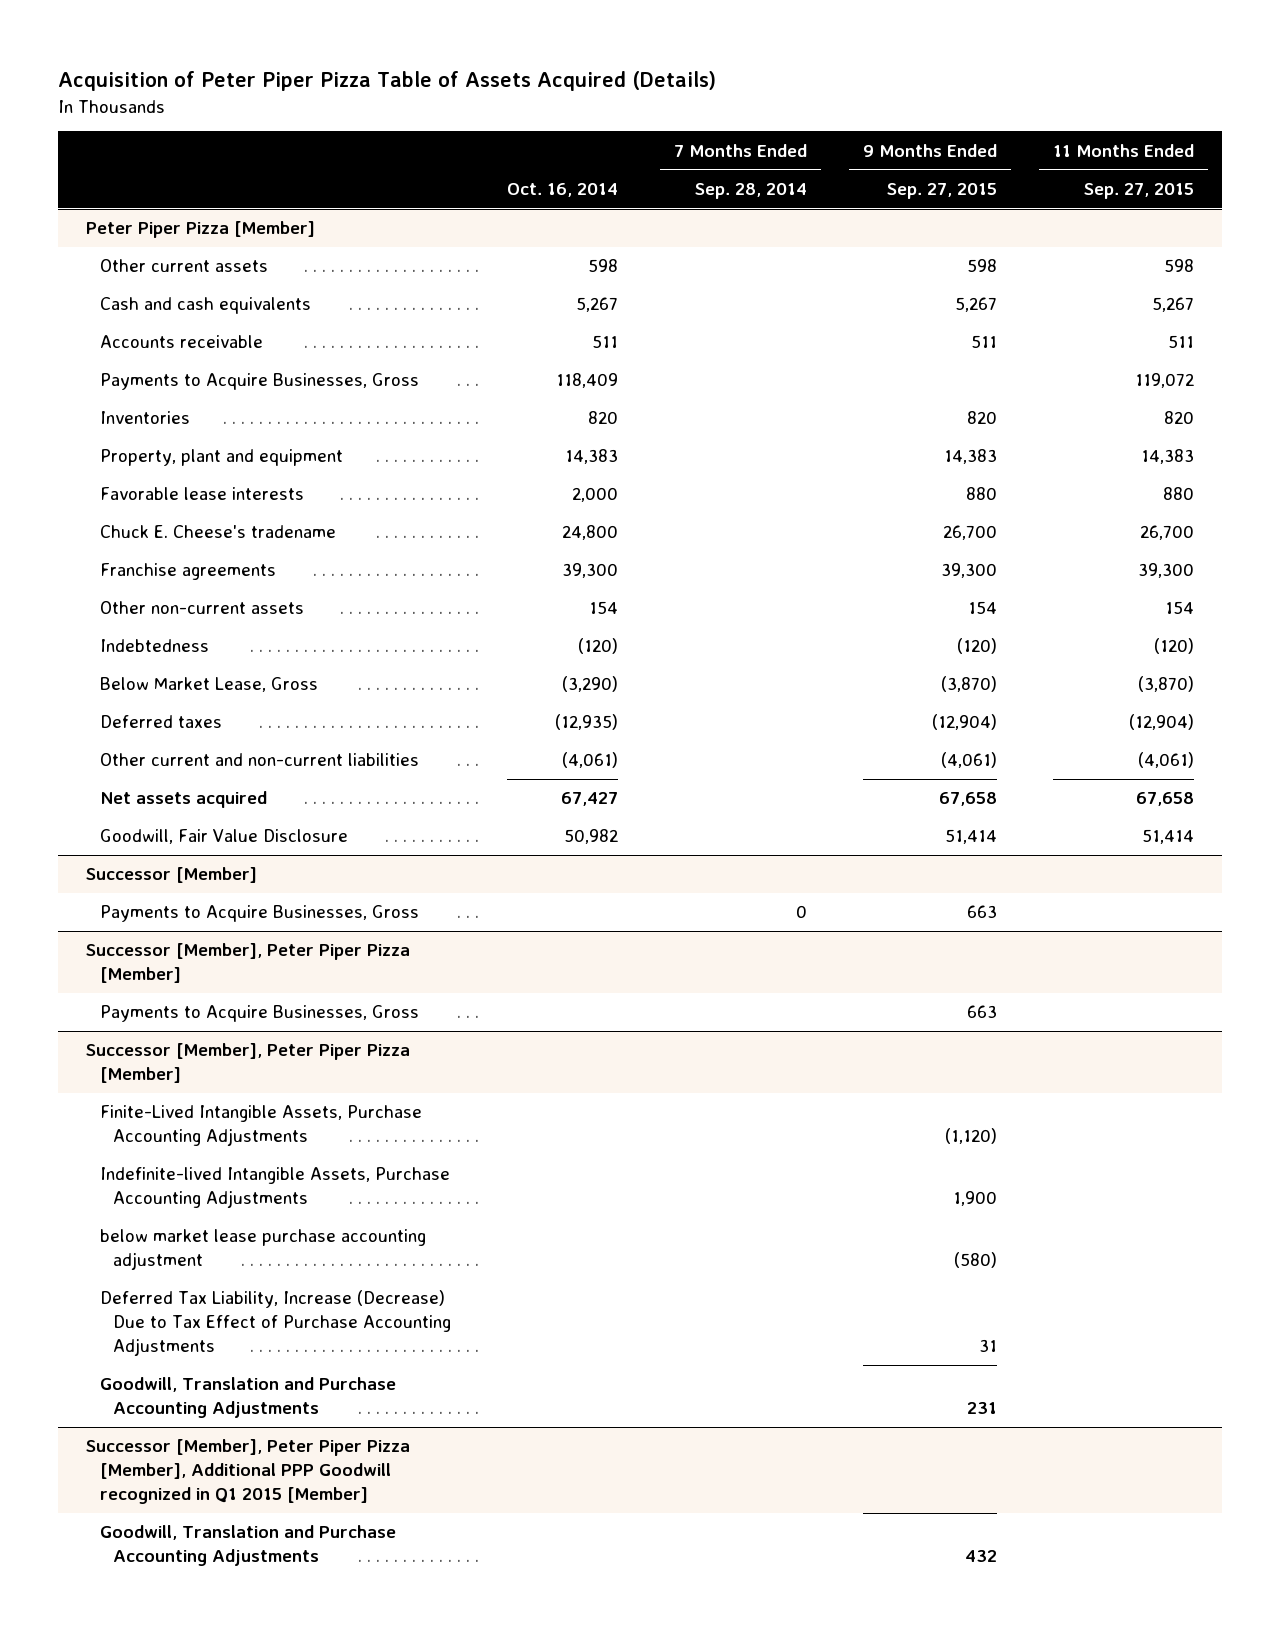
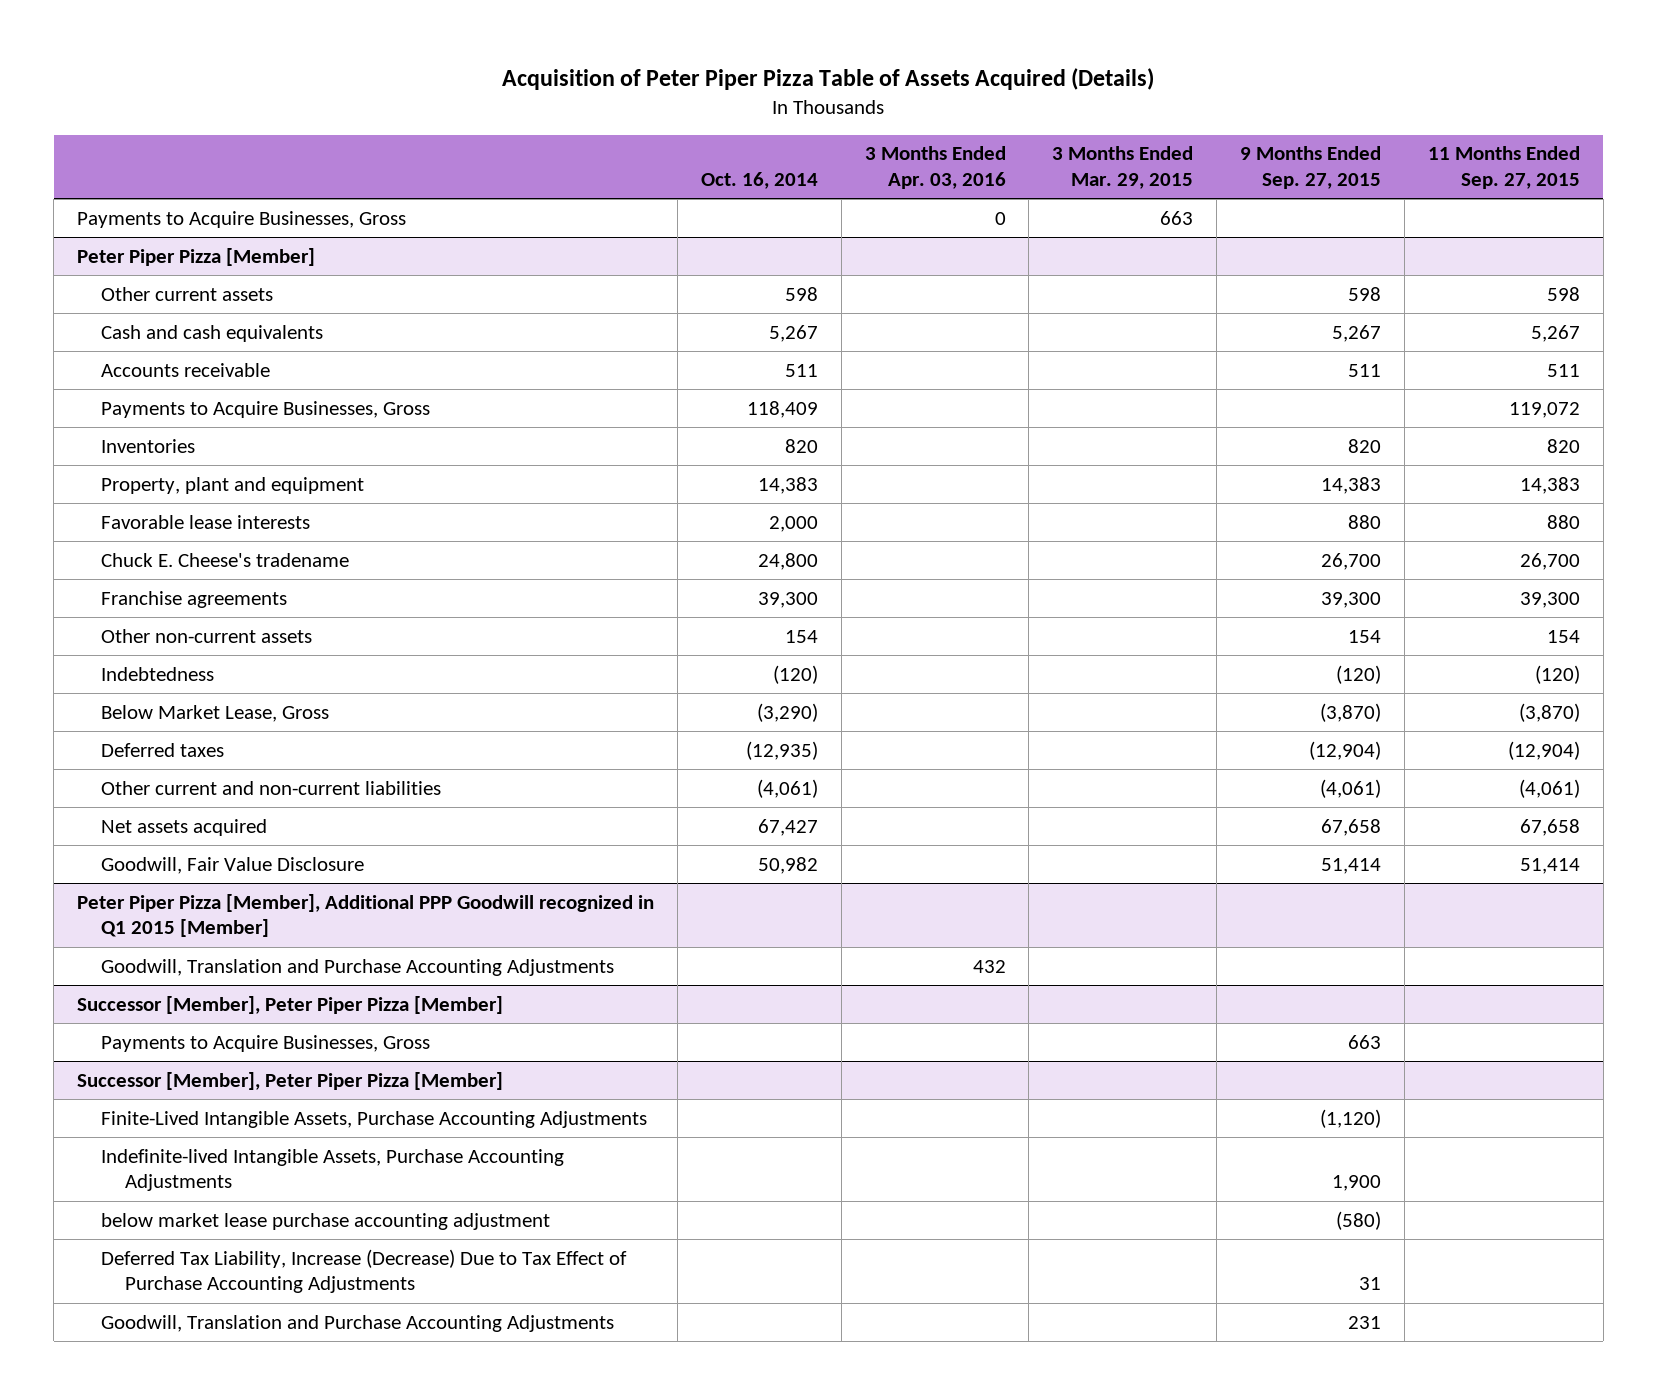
- | Oct. 16, 2014 | 7 Months Ended Sep. 28, 2014 | 9 Months Ended Sep. 27, 2015 | 11 Months Ended Sep. 27, 2015
+ | Oct. 16, 2014 | 3 Months Ended Apr. 03, 2016 | 3 Months Ended Mar. 29, 2015 | 9 Months Ended Sep. 27, 2015 | 11 Months Ended Sep. 27, 2015
+ Payments to Acquire Businesses, Gross | | 0 | 663 | |
- Successor [Member]
- Payments to Acquire Businesses, Gross | | 0 | 663 |
+ Peter Piper Pizza [Member], Additional PPP Goodwill recognized in Q1 2015 [Member]
+ Goodwill, Translation and Purchase Accounting Adjustments | | 432 | | |
- Successor [Member], Peter Piper Pizza [Member], Additional PPP Goodwill recognized in Q1 2015 [Member]
- Goodwill, Translation and Purchase Accounting Adjustments | | | 432 |

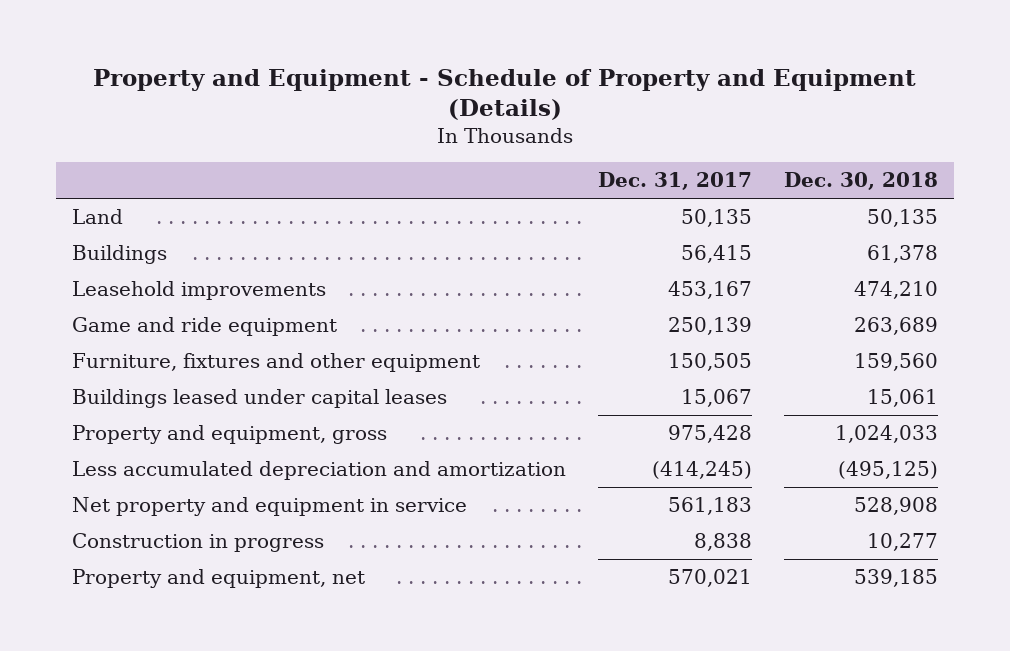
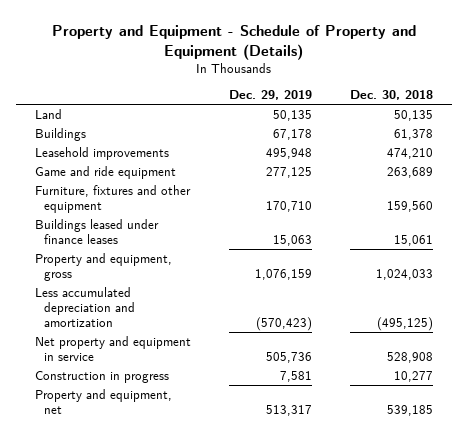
- | Dec. 31, 2017 | Dec. 30, 2018
+ | Dec. 29, 2019 | Dec. 30, 2018
- Buildings leased under capital leases | 15,067 | 15,061
+ Buildings leased under finance leases | 15,063 | 15,061

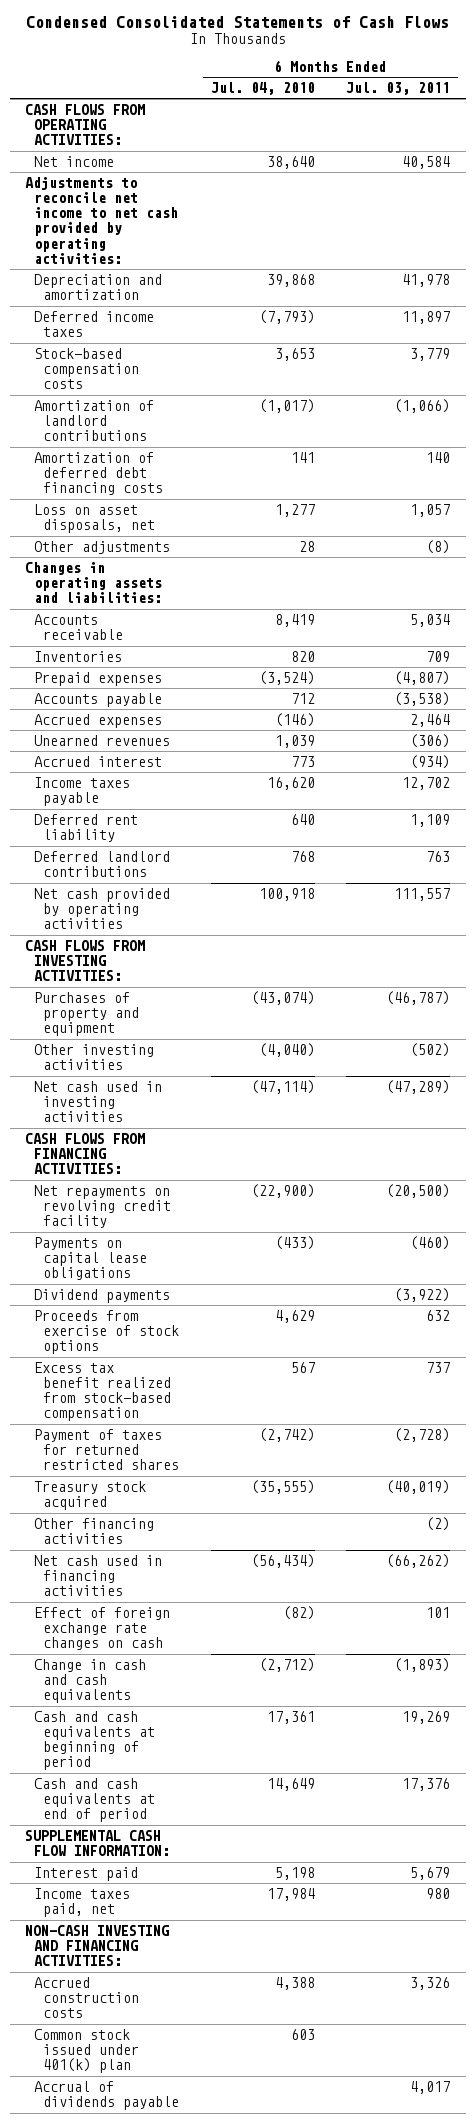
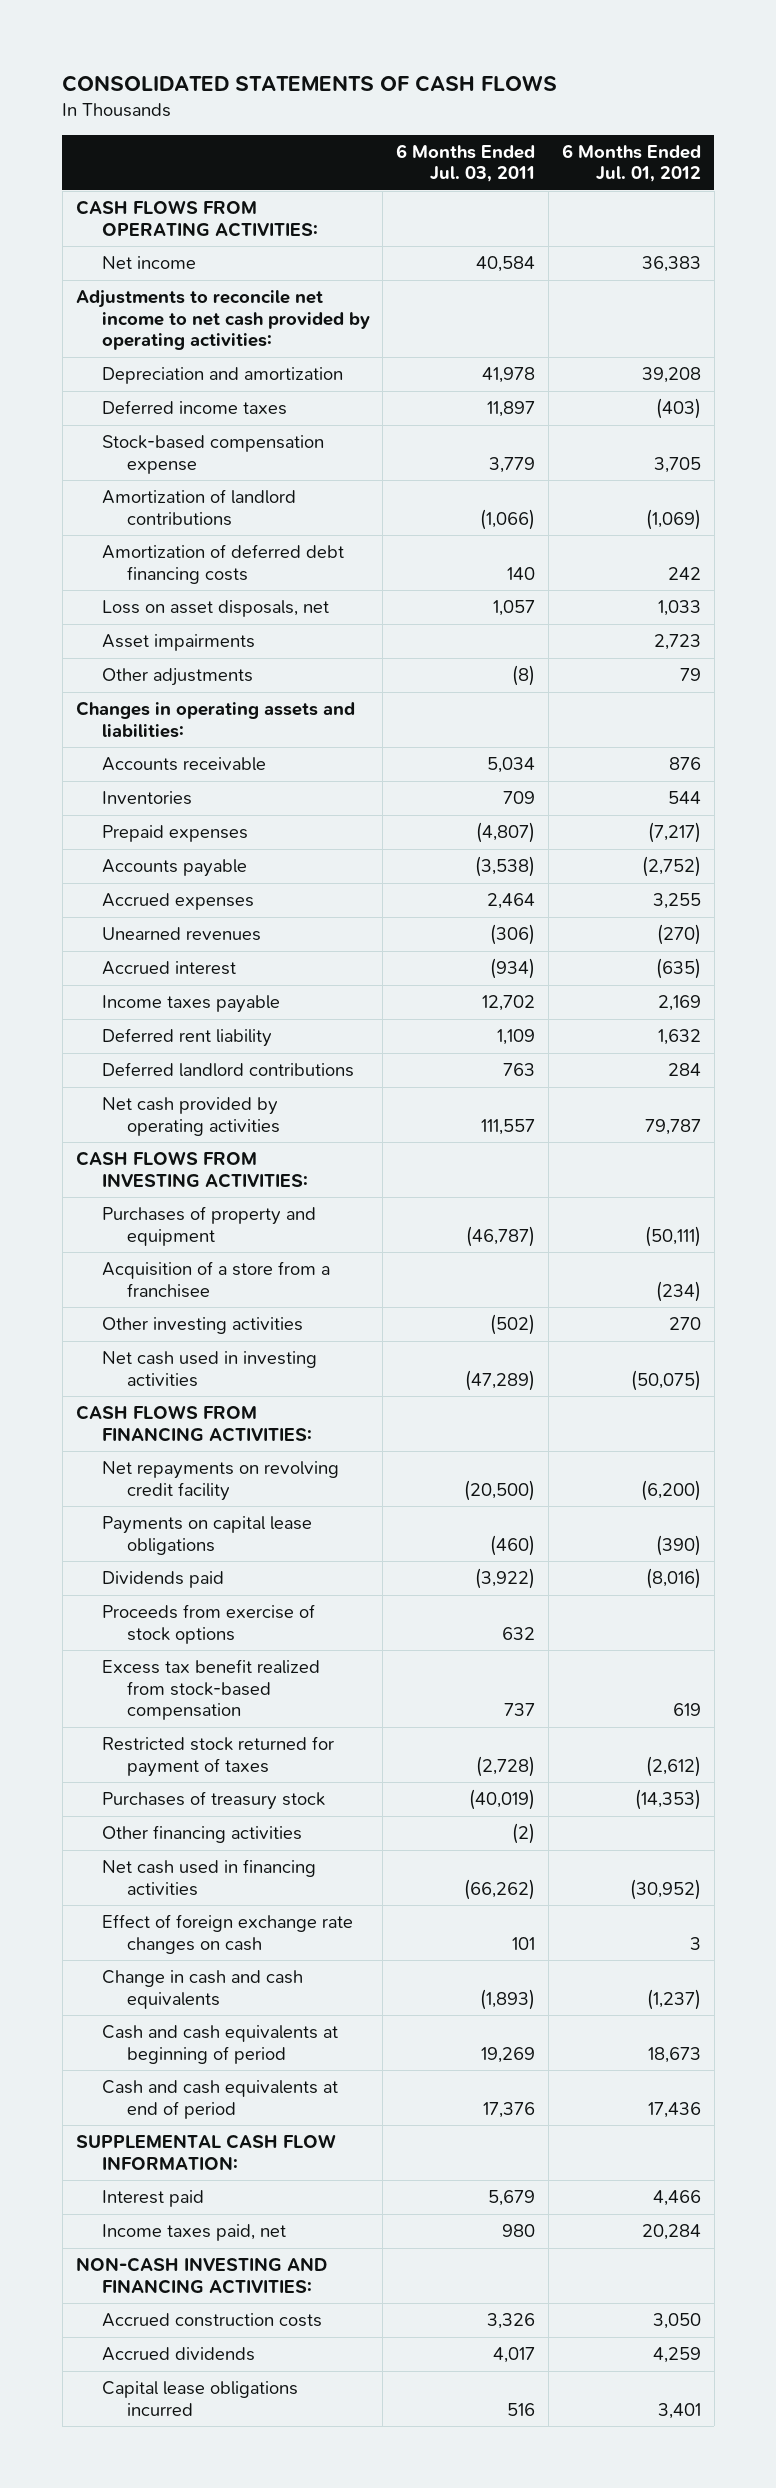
- Condensed Consolidated Statements of Cash Flows
+ CONSOLIDATED STATEMENTS OF CASH FLOWS
- | 6 Months Ended Jul. 04, 2010 | 6 Months Ended Jul. 03, 2011
+ | 6 Months Ended Jul. 03, 2011 | 6 Months Ended Jul. 01, 2012
- Stock-based compensation costs | 3,653 | 3,779
+ Stock-based compensation expense | 3,779 | 3,705
+ Asset impairments | | 2,723
+ Acquisition of a store from a franchisee | | (234)
- Dividend payments | | (3,922)
+ Dividends paid | (3,922) | (8,016)
- Payment of taxes for returned restricted shares | (2,742) | (2,728)
- Treasury stock acquired | (35,555) | (40,019)
+ Restricted stock returned for payment of taxes | (2,728) | (2,612)
+ Purchases of treasury stock | (40,019) | (14,353)
- Common stock issued under 401(k) plan | 603 |
- Accrual of dividends payable | | 4,017
+ Accrued dividends | 4,017 | 4,259
+ Capital lease obligations incurred | 516 | 3,401

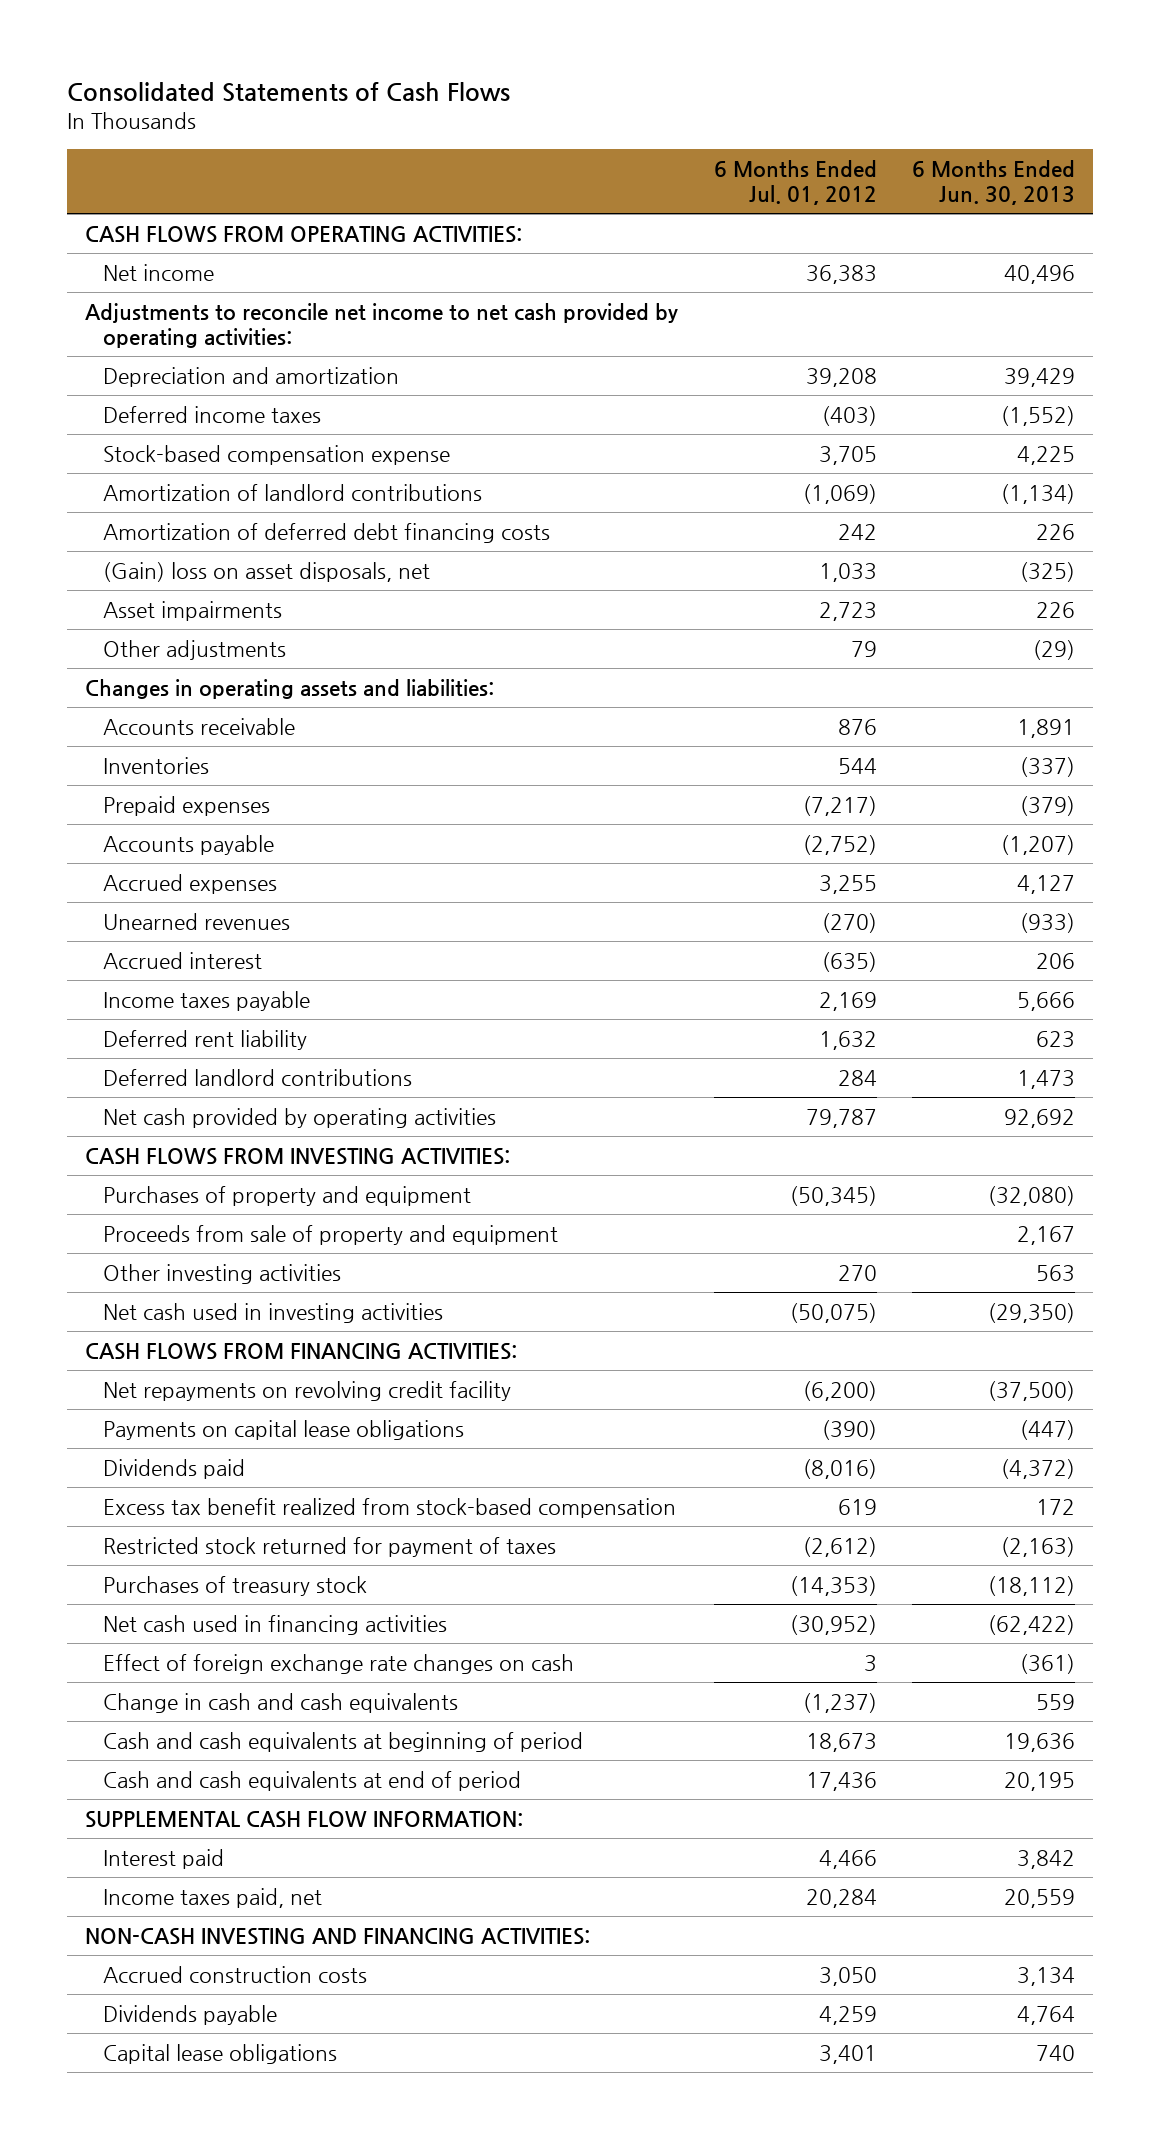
- CONSOLIDATED STATEMENTS OF CASH FLOWS
+ Consolidated Statements of Cash Flows
- | 6 Months Ended Jul. 03, 2011 | 6 Months Ended Jul. 01, 2012
+ | 6 Months Ended Jul. 01, 2012 | 6 Months Ended Jun. 30, 2013
- Loss on asset disposals, net | 1,057 | 1,033
+ (Gain) loss on asset disposals, net | 1,033 | (325)
- Purchases of property and equipment | (46,787) | (50,111)
- Acquisition of a store from a franchisee | | (234)
+ Purchases of property and equipment | (50,345) | (32,080)
+ Proceeds from sale of property and equipment | | 2,167
- Proceeds from exercise of stock options | 632 |
- Other financing activities | (2) |
- Accrued dividends | 4,017 | 4,259
- Capital lease obligations incurred | 516 | 3,401
+ Dividends payable | 4,259 | 4,764
+ Capital lease obligations | 3,401 | 740

